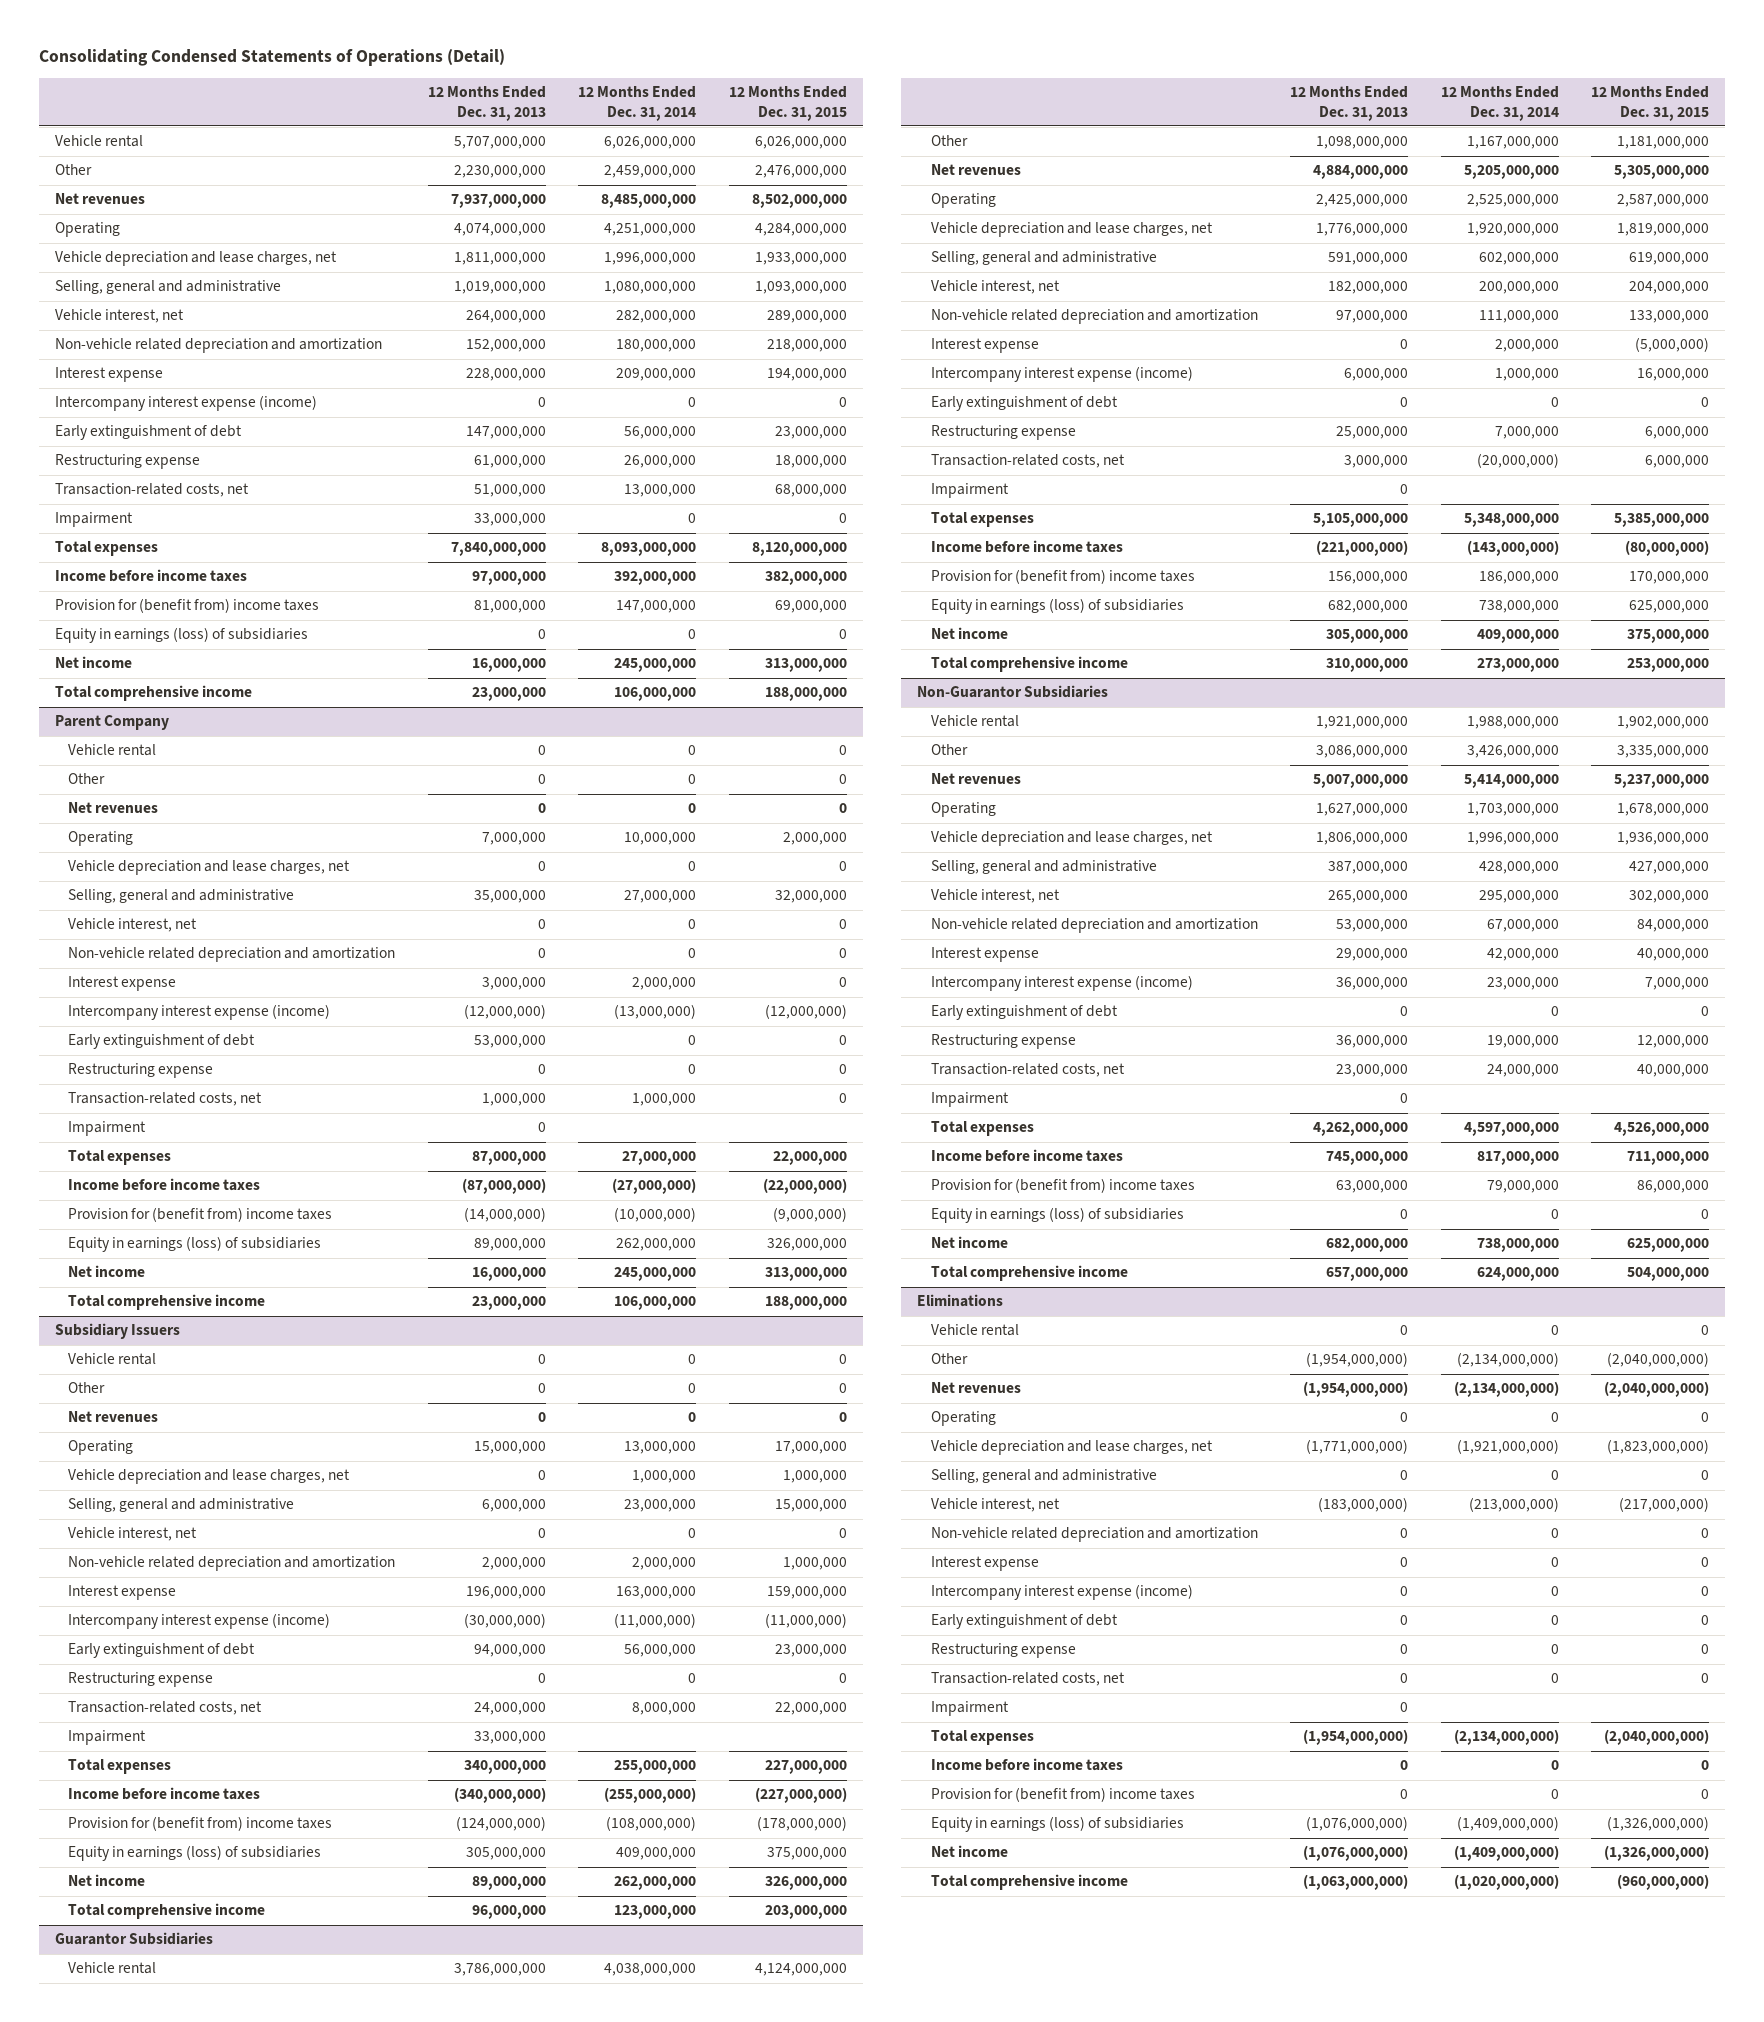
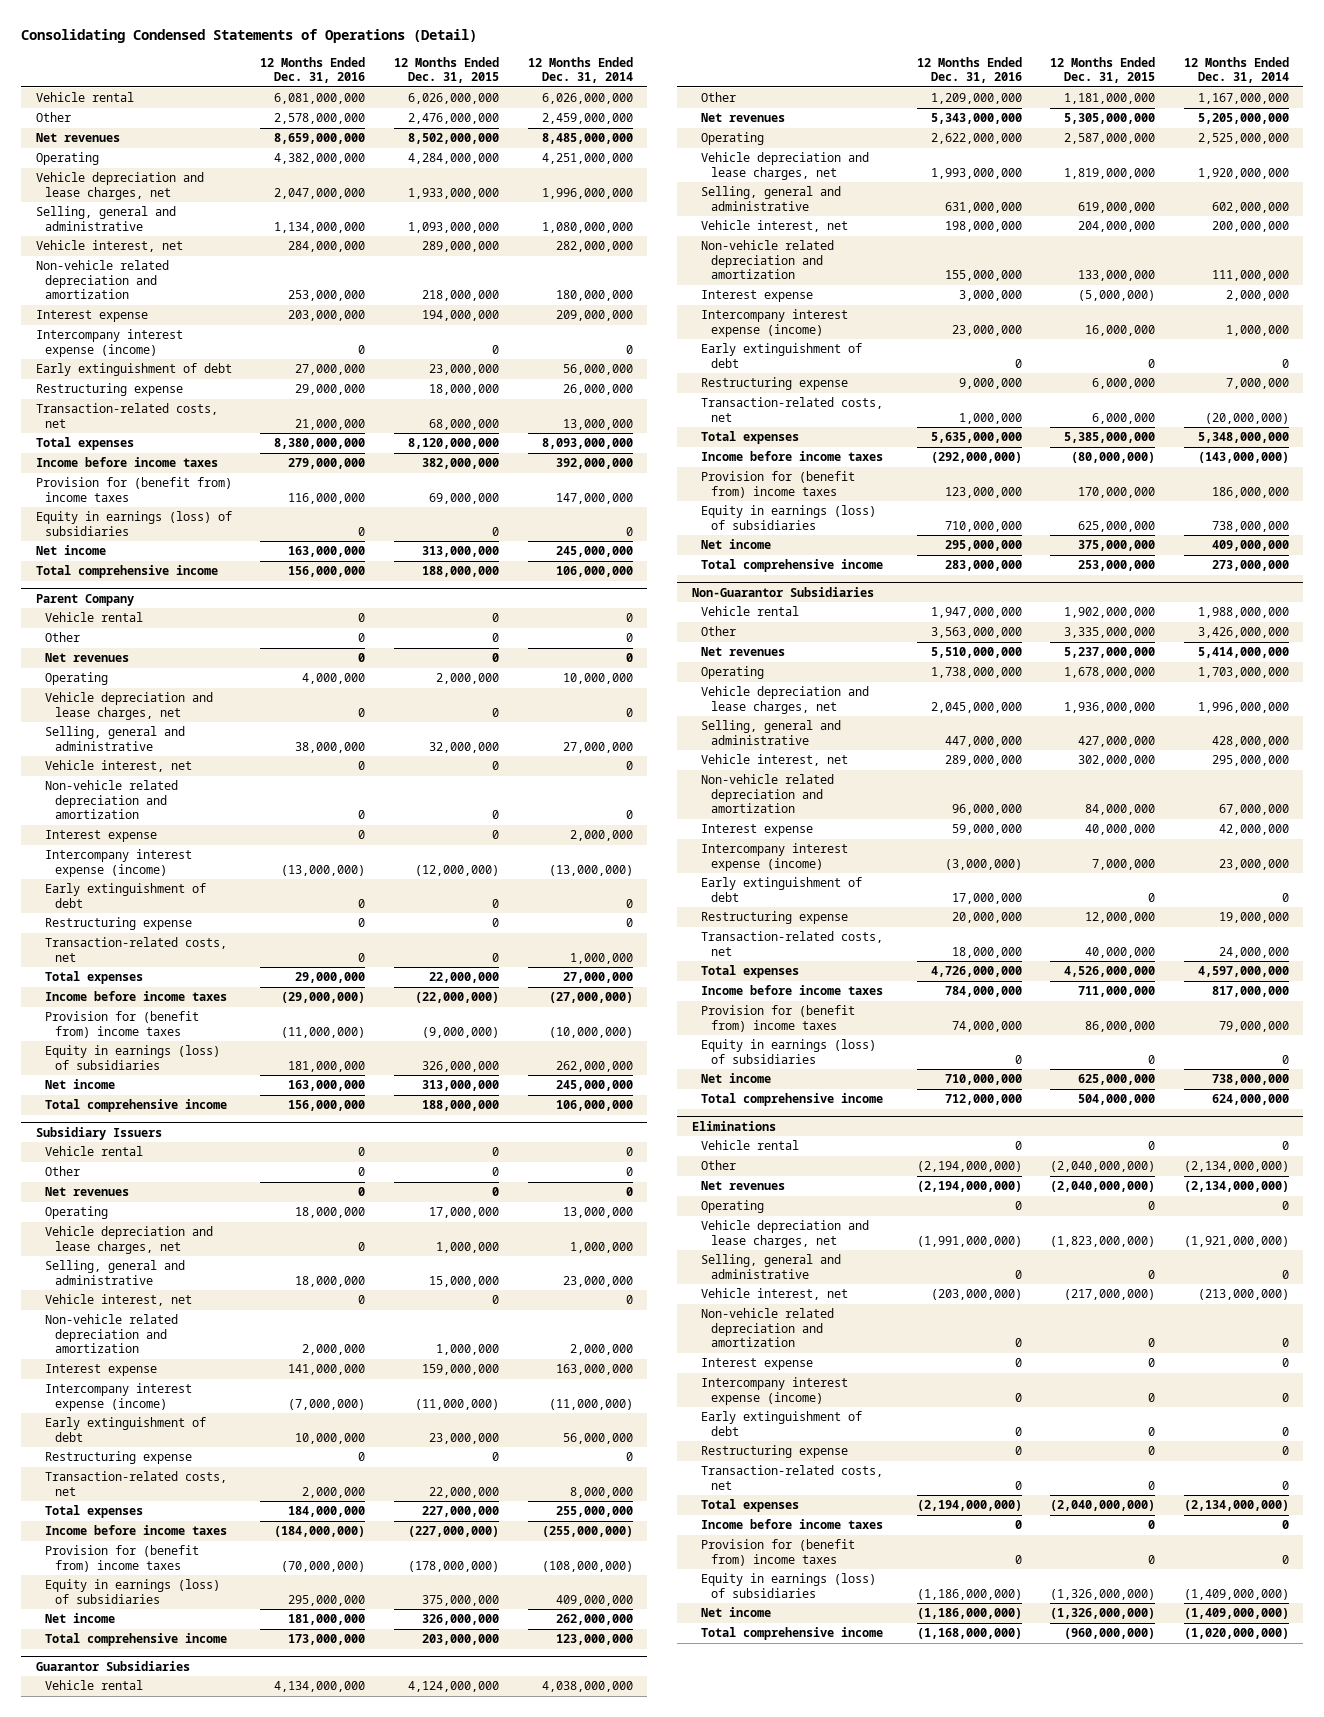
- | 12 Months Ended Dec. 31, 2013 | 12 Months Ended Dec. 31, 2014 | 12 Months Ended Dec. 31, 2015
+ | 12 Months Ended Dec. 31, 2016 | 12 Months Ended Dec. 31, 2015 | 12 Months Ended Dec. 31, 2014
- Impairment | 33,000,000 | 0 | 0
@ Parent Company
- Impairment | 0 | |
@ Subsidiary Issuers
- Impairment | 33,000,000 | |
@ Guarantor Subsidiaries
- Impairment | 0 | |
@ Non-Guarantor Subsidiaries
- Impairment | 0 | |
@ Eliminations
- Impairment | 0 | |

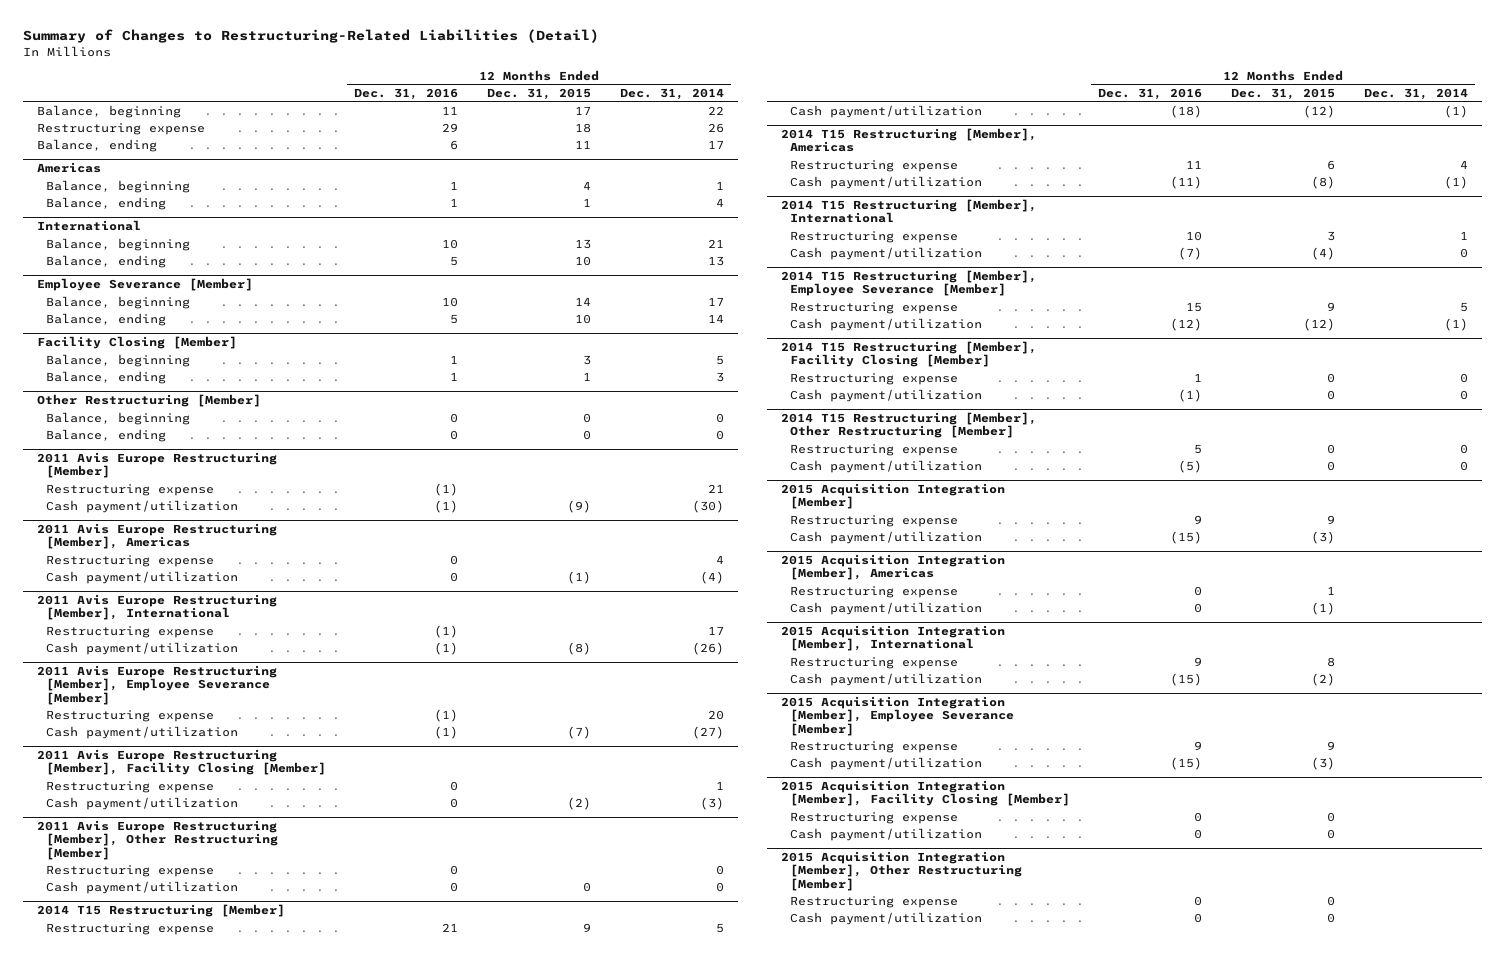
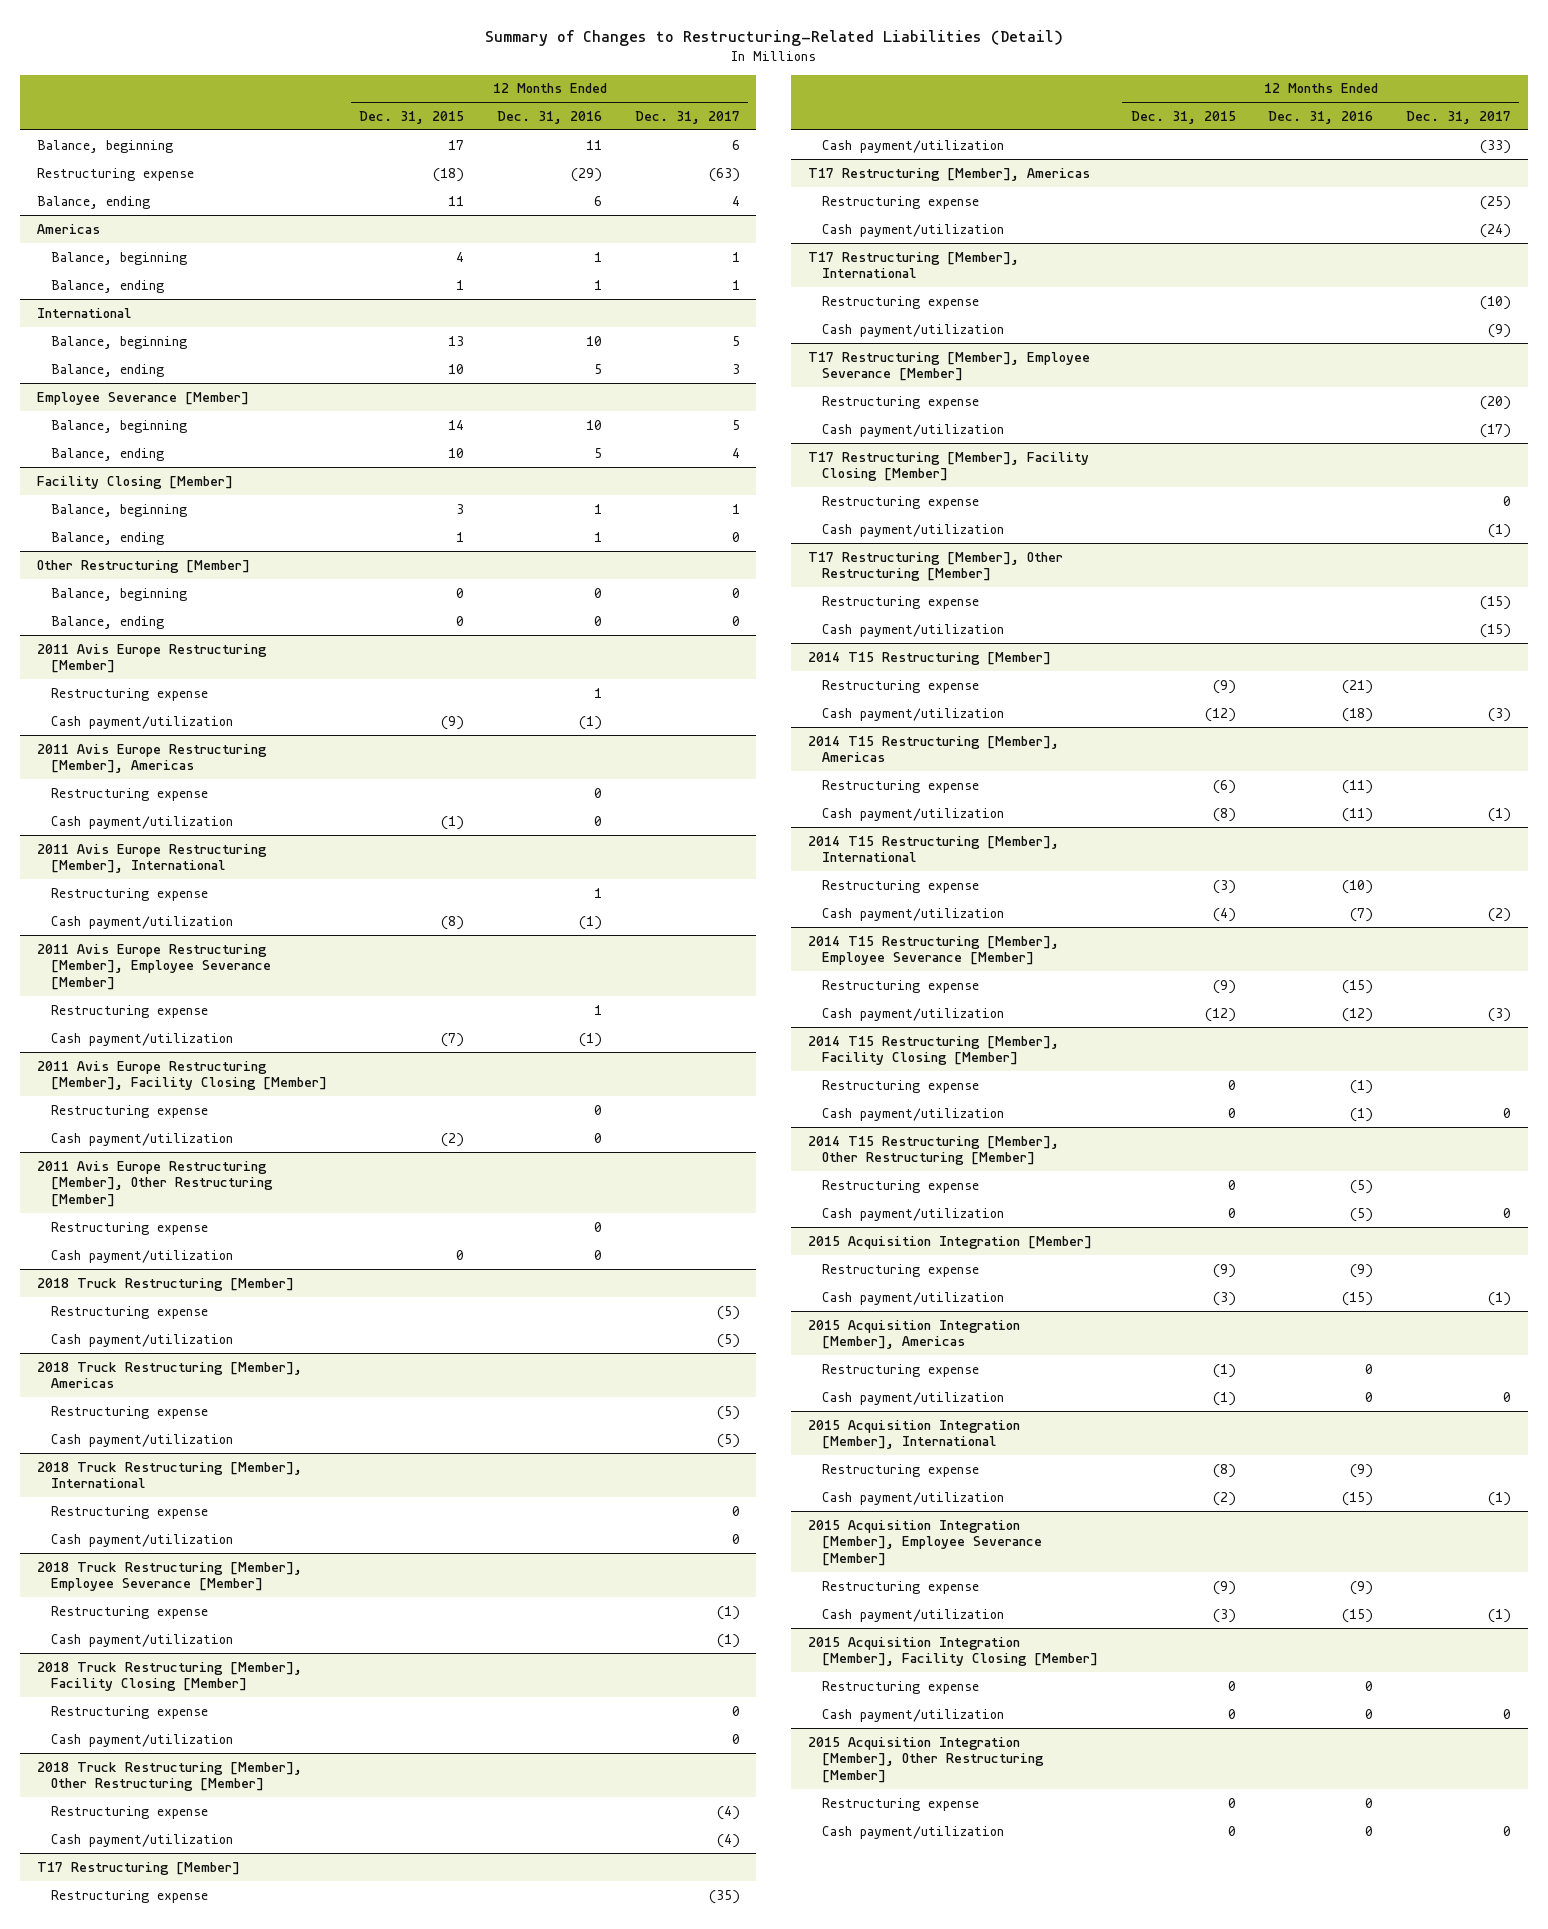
- | 12 Months Ended Dec. 31, 2016 | 12 Months Ended Dec. 31, 2015 | 12 Months Ended Dec. 31, 2014
+ | 12 Months Ended Dec. 31, 2015 | 12 Months Ended Dec. 31, 2016 | 12 Months Ended Dec. 31, 2017
- Restructuring expense | 29 | 18 | 26
+ Restructuring expense | (18) | (29) | (63)
@ 2011 Avis Europe Restructuring [Member]
- Restructuring expense | (1) | | 21
+ Restructuring expense | | 1 |
@ 2011 Avis Europe Restructuring [Member], International
- Restructuring expense | (1) | | 17
+ Restructuring expense | | 1 |
@ 2011 Avis Europe Restructuring [Member], Employee Severance [Member]
- Restructuring expense | (1) | | 20
+ Restructuring expense | | 1 |
+ 2018 Truck Restructuring [Member]
+ Restructuring expense | | | (5)
+ Cash payment/utilization | | | (5)
+ 2018 Truck Restructuring [Member], Americas
+ Restructuring expense | | | (5)
+ Cash payment/utilization | | | (5)
+ 2018 Truck Restructuring [Member], International
+ Restructuring expense | | | 0
+ Cash payment/utilization | | | 0
+ 2018 Truck Restructuring [Member], Employee Severance [Member]
+ Restructuring expense | | | (1)
+ Cash payment/utilization | | | (1)
+ 2018 Truck Restructuring [Member], Facility Closing [Member]
+ Restructuring expense | | | 0
+ Cash payment/utilization | | | 0
+ 2018 Truck Restructuring [Member], Other Restructuring [Member]
+ Restructuring expense | | | (4)
+ Cash payment/utilization | | | (4)
+ T17 Restructuring [Member]
+ Restructuring expense | | | (35)
+ Cash payment/utilization | | | (33)
+ T17 Restructuring [Member], Americas
+ Restructuring expense | | | (25)
+ Cash payment/utilization | | | (24)
+ T17 Restructuring [Member], International
+ Restructuring expense | | | (10)
+ Cash payment/utilization | | | (9)
+ T17 Restructuring [Member], Employee Severance [Member]
+ Restructuring expense | | | (20)
+ Cash payment/utilization | | | (17)
+ T17 Restructuring [Member], Facility Closing [Member]
+ Restructuring expense | | | 0
+ Cash payment/utilization | | | (1)
+ T17 Restructuring [Member], Other Restructuring [Member]
+ Restructuring expense | | | (15)
+ Cash payment/utilization | | | (15)
@ 2014 T15 Restructuring [Member]
- Restructuring expense | 21 | 9 | 5
+ Restructuring expense | (9) | (21) |
@ 2014 T15 Restructuring [Member], Americas
- Restructuring expense | 11 | 6 | 4
+ Restructuring expense | (6) | (11) |
@ 2014 T15 Restructuring [Member], International
- Restructuring expense | 10 | 3 | 1
+ Restructuring expense | (3) | (10) |
@ 2014 T15 Restructuring [Member], Employee Severance [Member]
- Restructuring expense | 15 | 9 | 5
+ Restructuring expense | (9) | (15) |
@ 2014 T15 Restructuring [Member], Facility Closing [Member]
- Restructuring expense | 1 | 0 | 0
+ Restructuring expense | 0 | (1) |
@ 2014 T15 Restructuring [Member], Other Restructuring [Member]
- Restructuring expense | 5 | 0 | 0
+ Restructuring expense | 0 | (5) |
@ 2015 Acquisition Integration [Member]
- Restructuring expense | 9 | 9 |
+ Restructuring expense | (9) | (9) |
@ 2015 Acquisition Integration [Member], Americas
- Restructuring expense | 0 | 1 |
+ Restructuring expense | (1) | 0 |
@ 2015 Acquisition Integration [Member], International
- Restructuring expense | 9 | 8 |
+ Restructuring expense | (8) | (9) |
@ 2015 Acquisition Integration [Member], Employee Severance [Member]
- Restructuring expense | 9 | 9 |
+ Restructuring expense | (9) | (9) |

